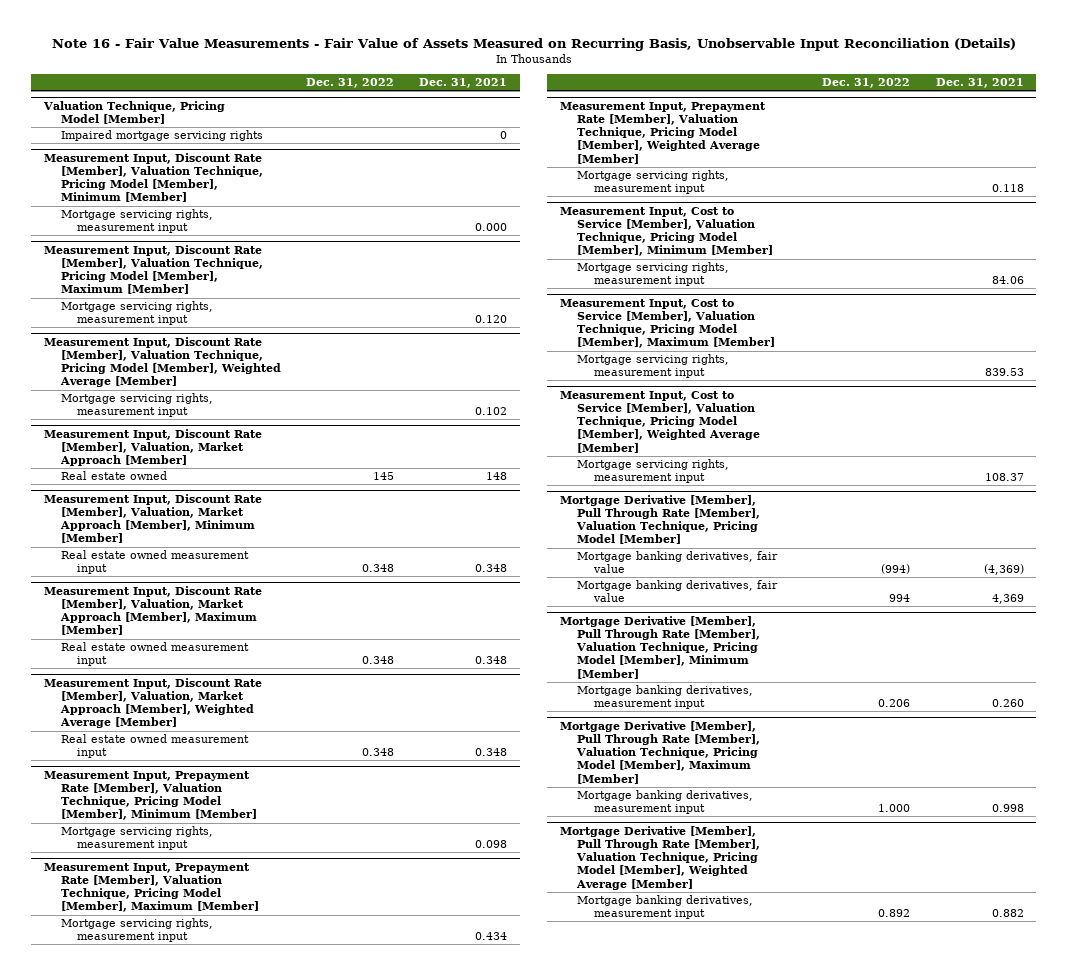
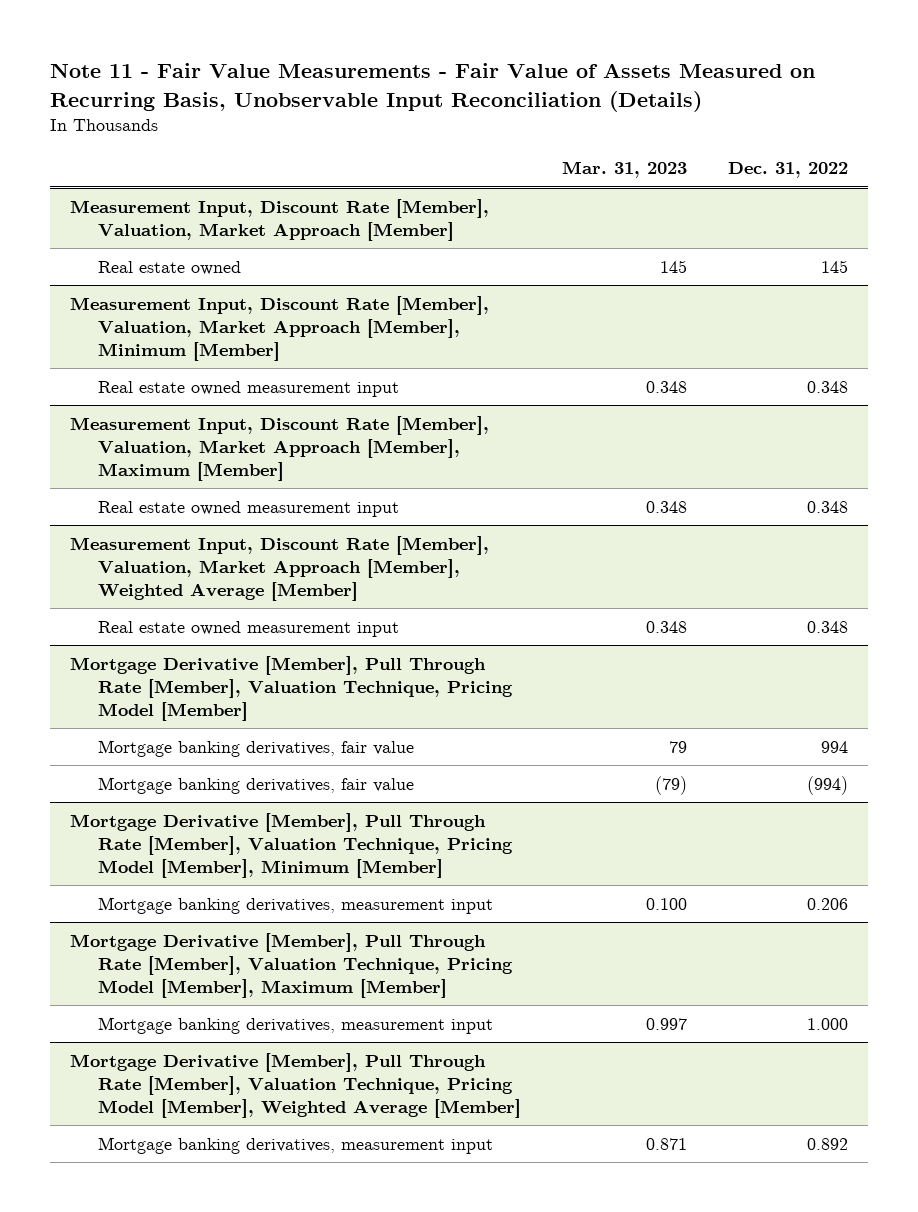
- Note 16 - Fair Value Measurements - Fair Value of Assets Measured on Recurring Basis, Unobservable Input Reconciliation (Details)
+ Note 11 - Fair Value Measurements - Fair Value of Assets Measured on Recurring Basis, Unobservable Input Reconciliation (Details)
- | Dec. 31, 2022 | Dec. 31, 2021
+ | Mar. 31, 2023 | Dec. 31, 2022
- Valuation Technique, Pricing Model [Member]
- Impaired mortgage servicing rights | | 0
- Measurement Input, Discount Rate [Member], Valuation Technique, Pricing Model [Member], Minimum [Member]
- Mortgage servicing rights, measurement input | | 0.000
- Measurement Input, Discount Rate [Member], Valuation Technique, Pricing Model [Member], Maximum [Member]
- Mortgage servicing rights, measurement input | | 0.120
- Measurement Input, Discount Rate [Member], Valuation Technique, Pricing Model [Member], Weighted Average [Member]
- Mortgage servicing rights, measurement input | | 0.102
- Measurement Input, Prepayment Rate [Member], Valuation Technique, Pricing Model [Member], Minimum [Member]
- Mortgage servicing rights, measurement input | | 0.098
- Measurement Input, Prepayment Rate [Member], Valuation Technique, Pricing Model [Member], Maximum [Member]
- Mortgage servicing rights, measurement input | | 0.434
- Measurement Input, Prepayment Rate [Member], Valuation Technique, Pricing Model [Member], Weighted Average [Member]
- Mortgage servicing rights, measurement input | | 0.118
- Measurement Input, Cost to Service [Member], Valuation Technique, Pricing Model [Member], Minimum [Member]
- Mortgage servicing rights, measurement input | | 84.06
- Measurement Input, Cost to Service [Member], Valuation Technique, Pricing Model [Member], Maximum [Member]
- Mortgage servicing rights, measurement input | | 839.53
- Measurement Input, Cost to Service [Member], Valuation Technique, Pricing Model [Member], Weighted Average [Member]
- Mortgage servicing rights, measurement input | | 108.37
@ Mortgage Derivative [Member], Pull Through Rate [Member], Valuation Technique, Pricing Model [Member]
moved down: Mortgage banking derivatives, fair value | (79) | (994)

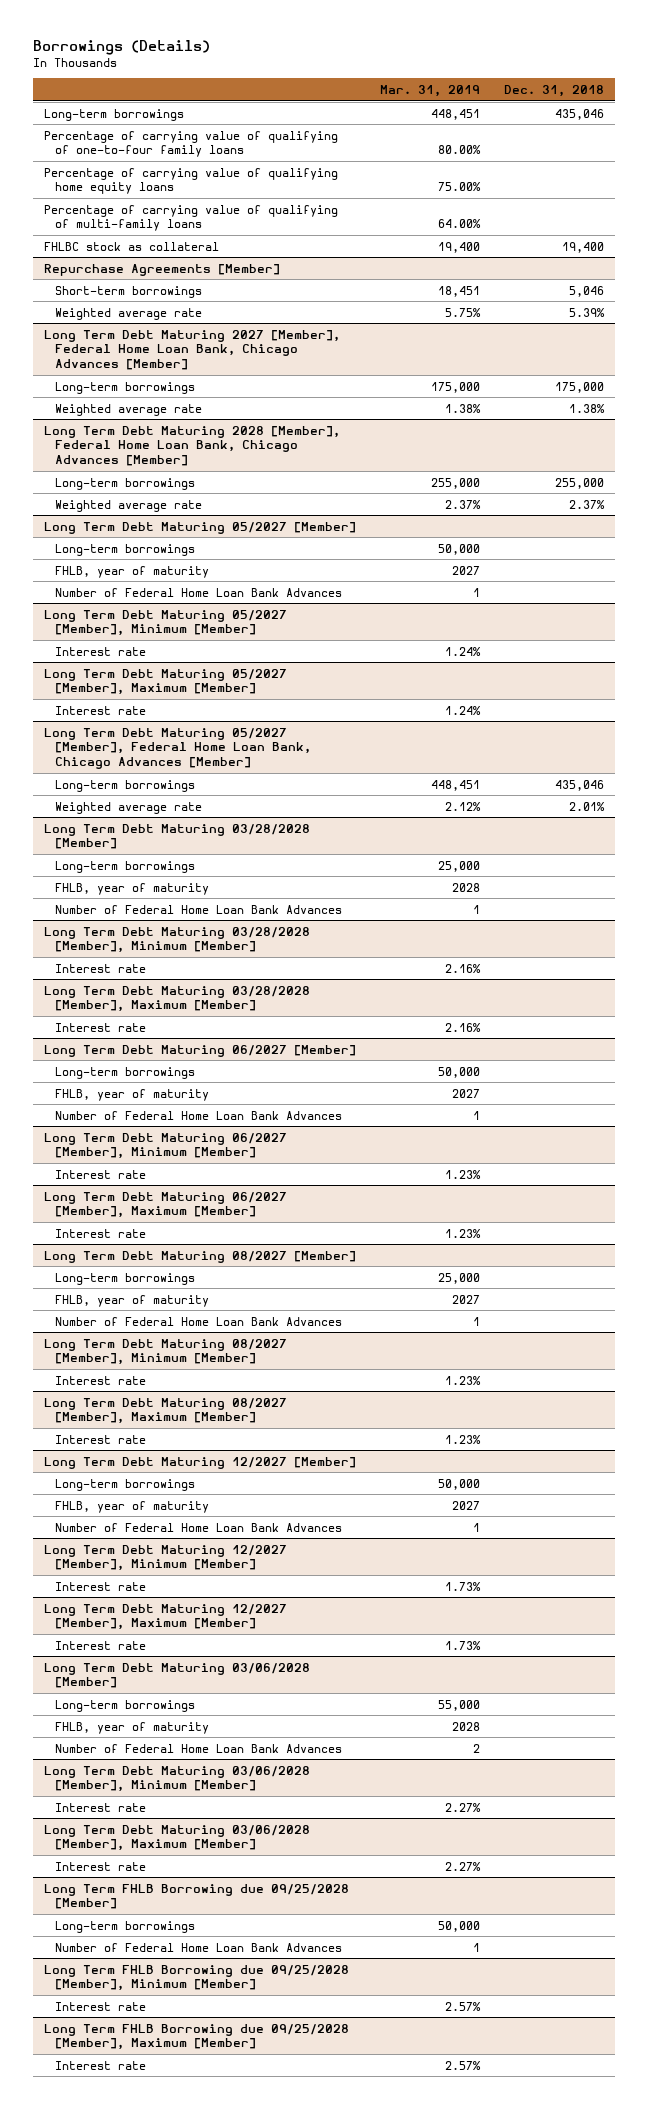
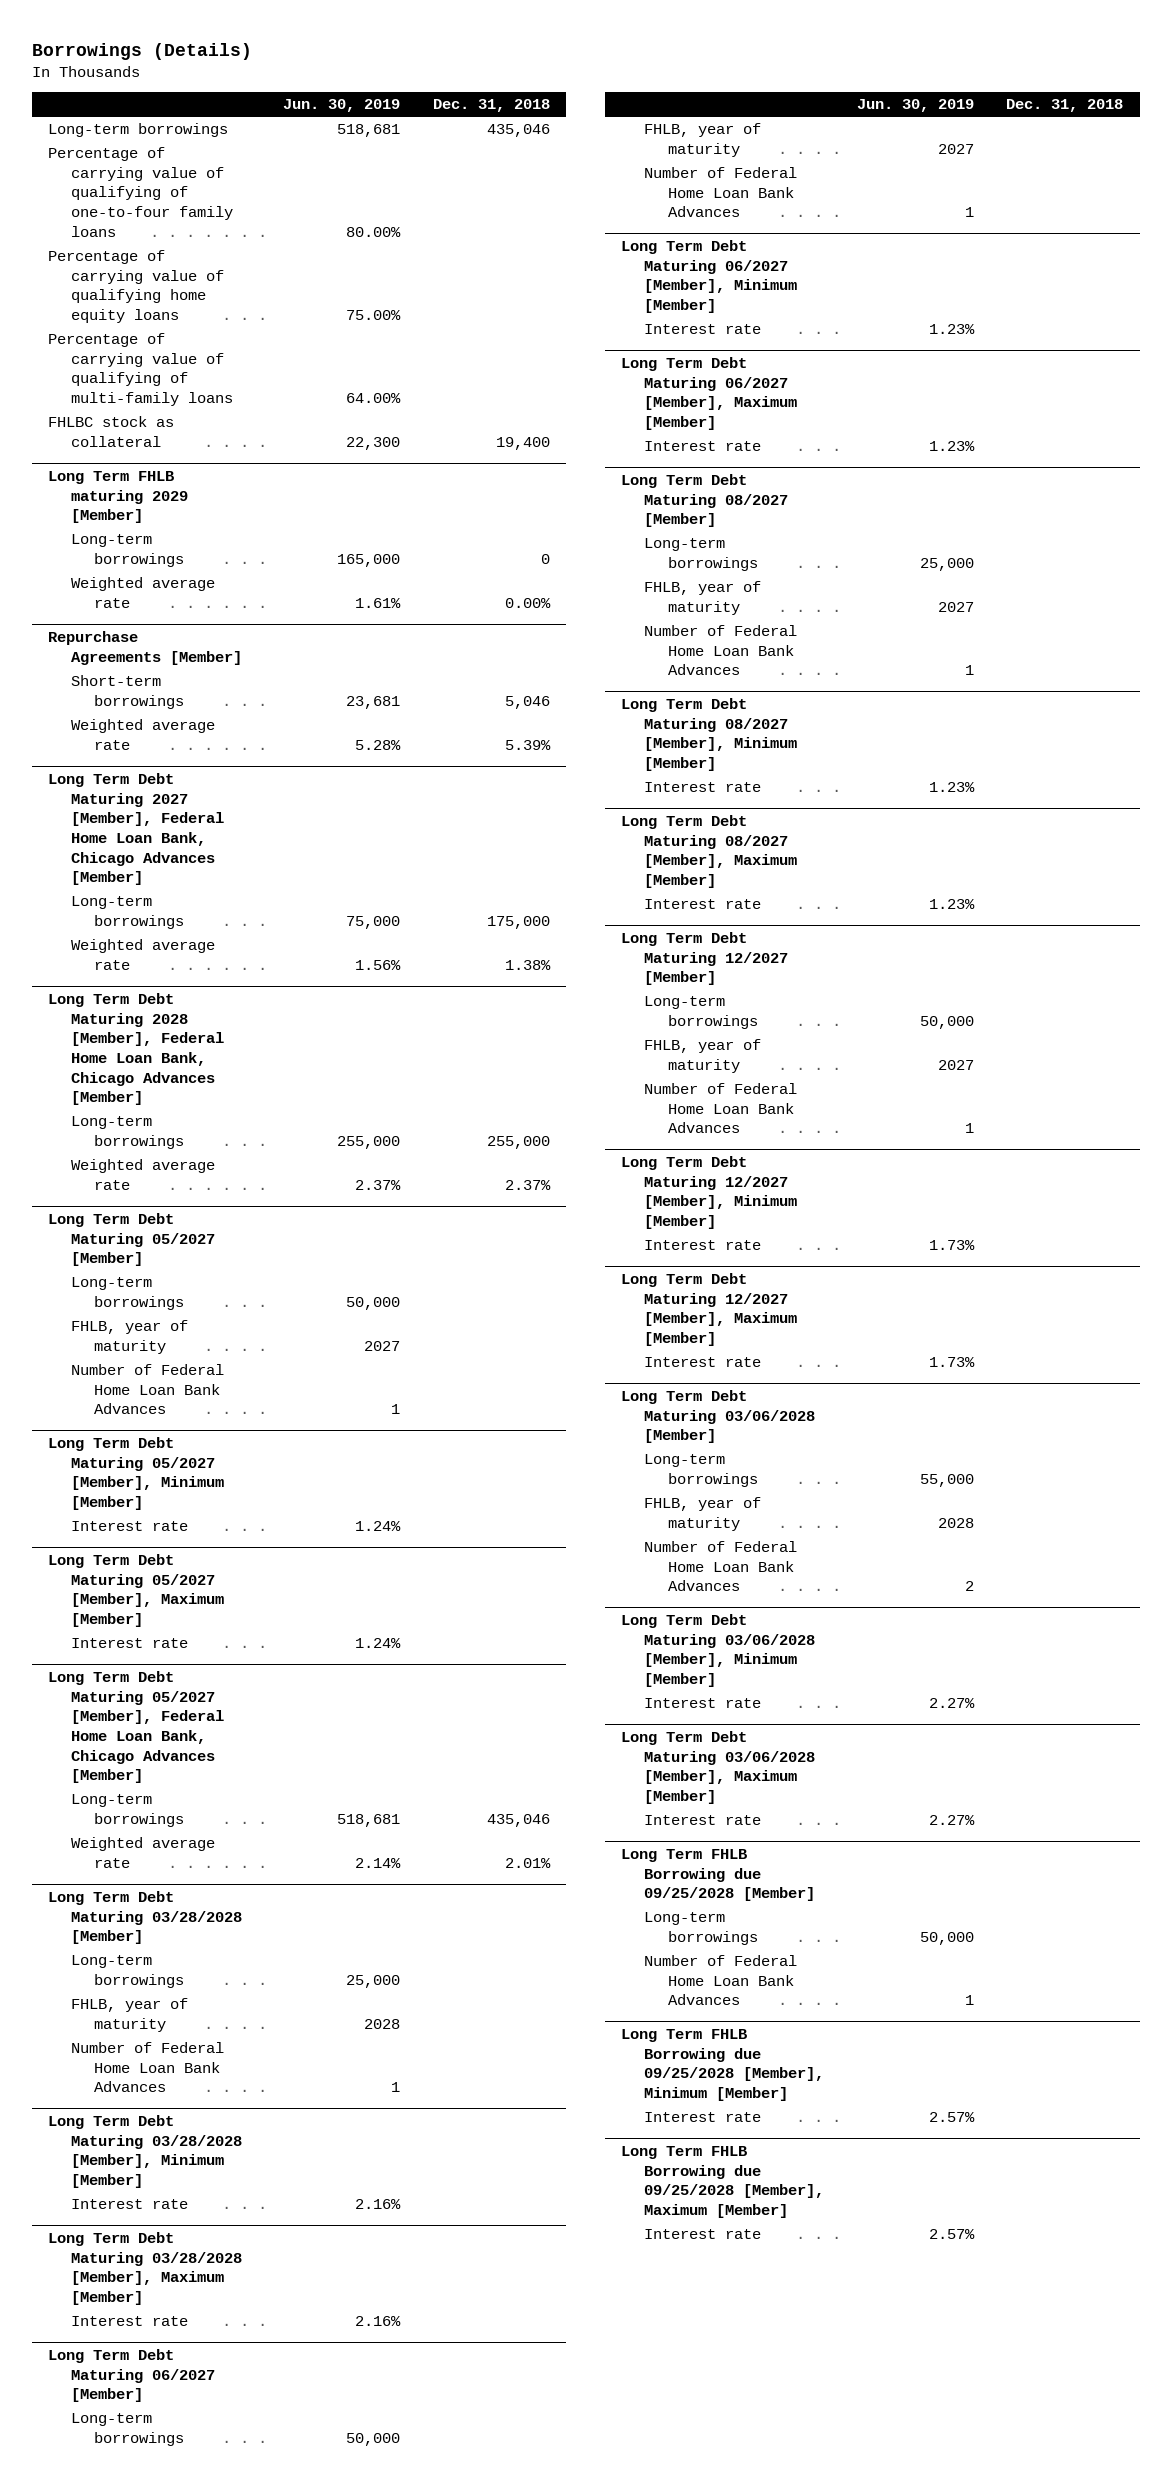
- | Mar. 31, 2019 | Dec. 31, 2018
+ | Jun. 30, 2019 | Dec. 31, 2018
+ Long Term FHLB maturing 2029 [Member]
+ Long-term borrowings | 165,000 | 0
+ Weighted average rate | 1.61% | 0.00%

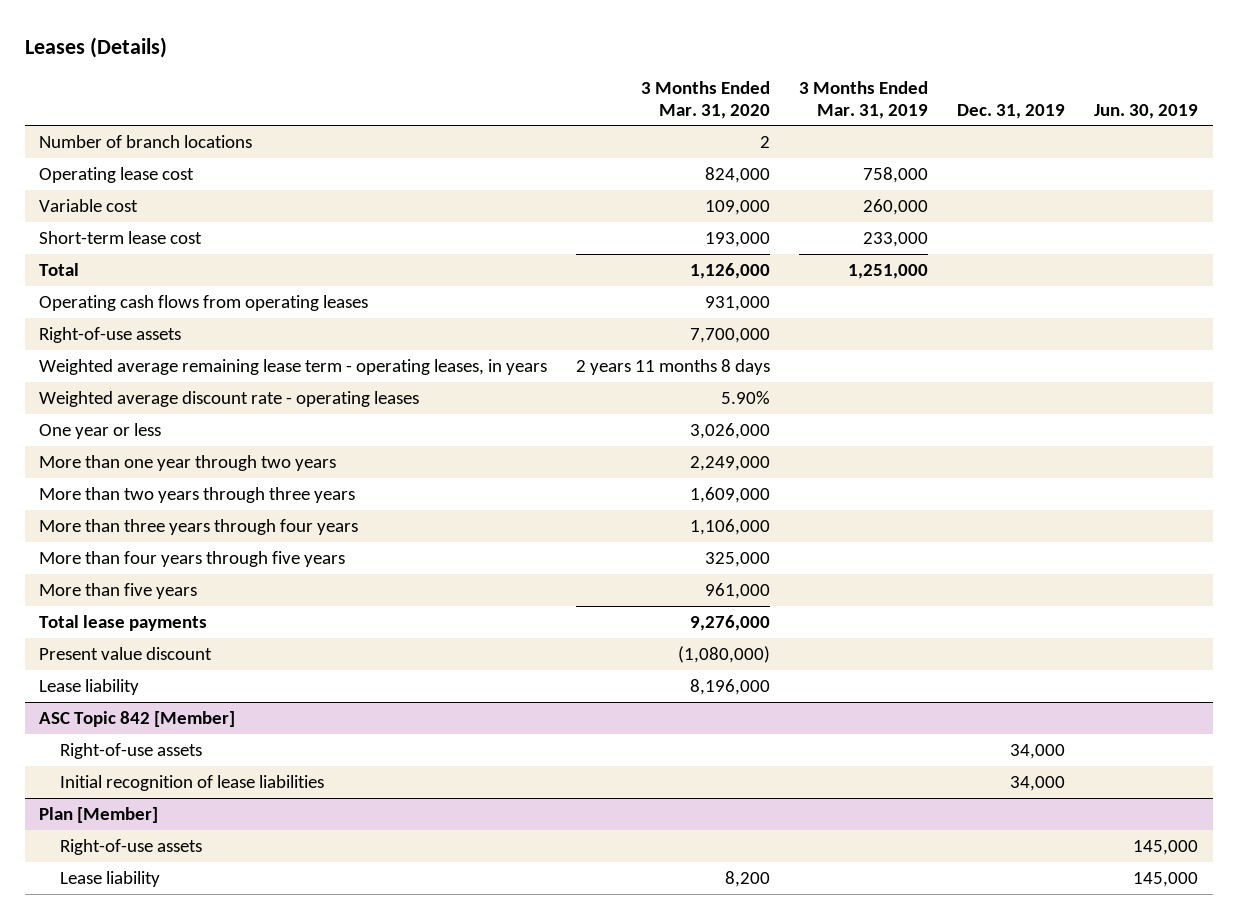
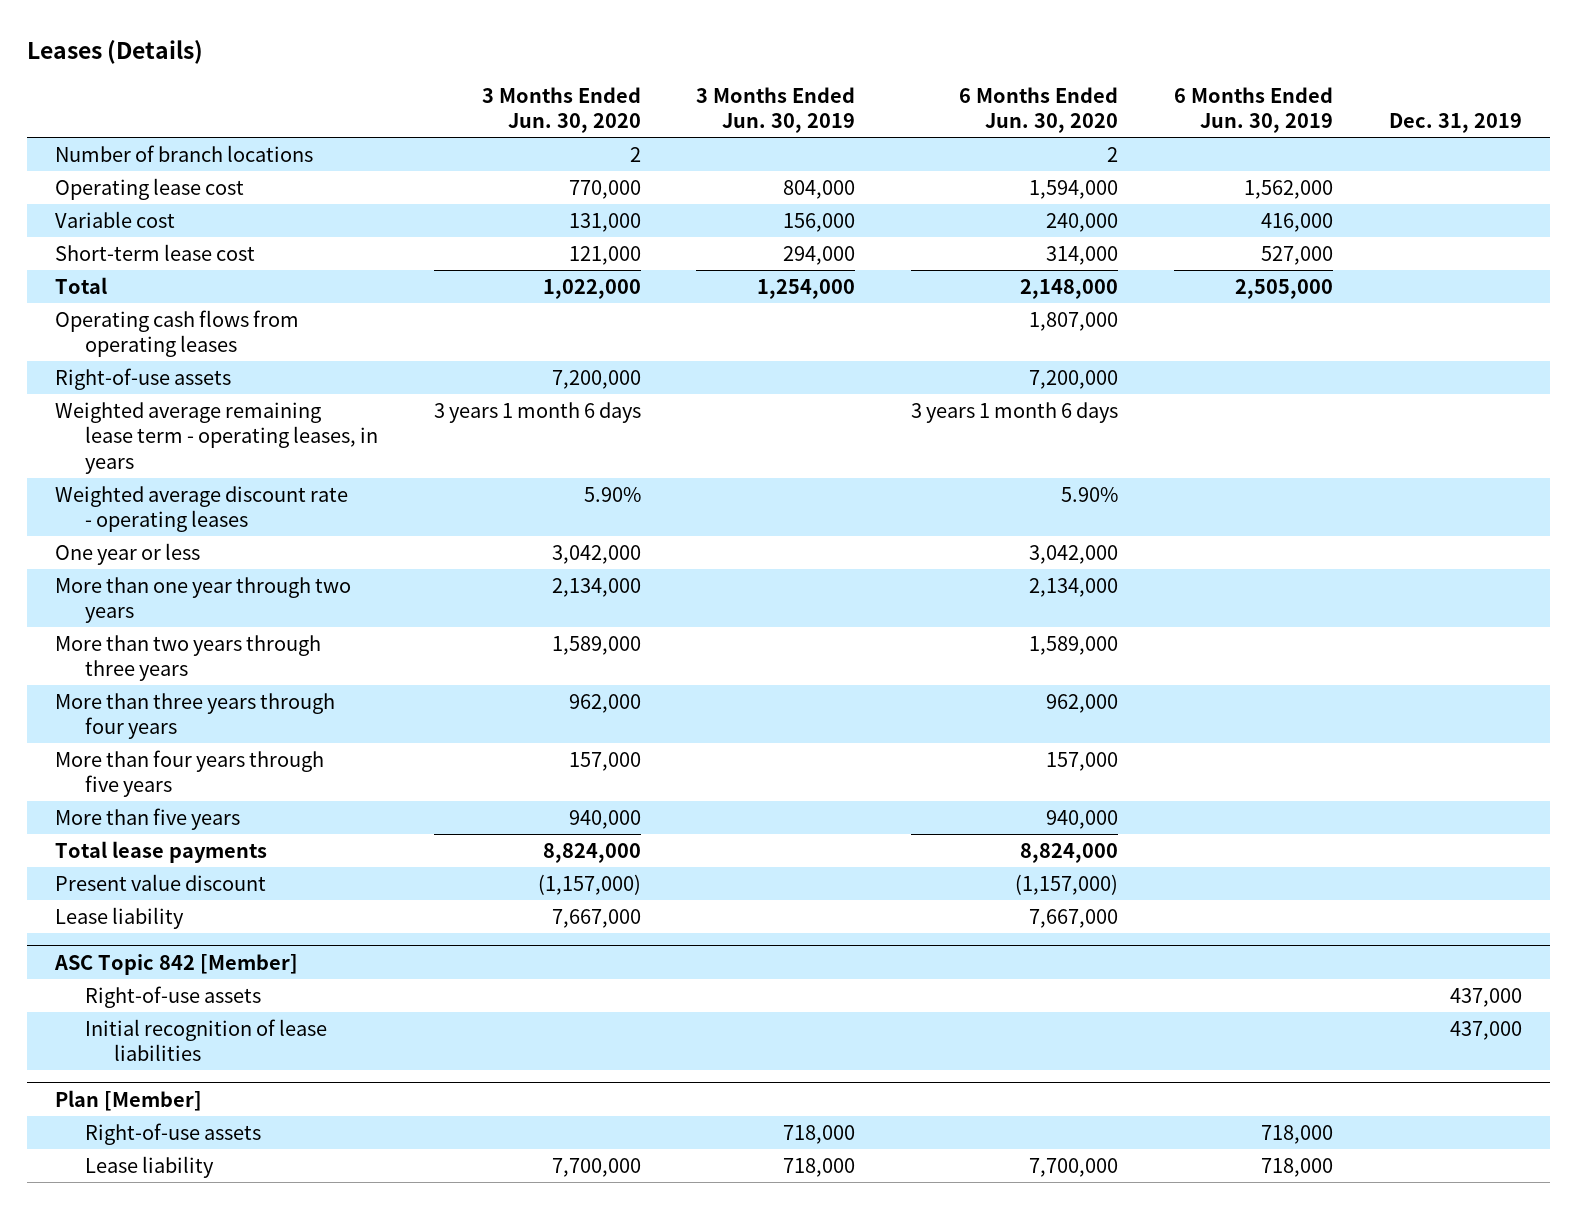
- | 3 Months Ended Mar. 31, 2020 | 3 Months Ended Mar. 31, 2019 | Dec. 31, 2019 | Jun. 30, 2019
+ | 3 Months Ended Jun. 30, 2020 | 3 Months Ended Jun. 30, 2019 | 6 Months Ended Jun. 30, 2020 | 6 Months Ended Jun. 30, 2019 | Dec. 31, 2019
@ ASC Topic 842 [Member]
- Right-of-use assets | | | 34,000 |
- Initial recognition of lease liabilities | | | 34,000 |
+ Right-of-use assets | | | | | 437,000
+ Initial recognition of lease liabilities | | | | | 437,000

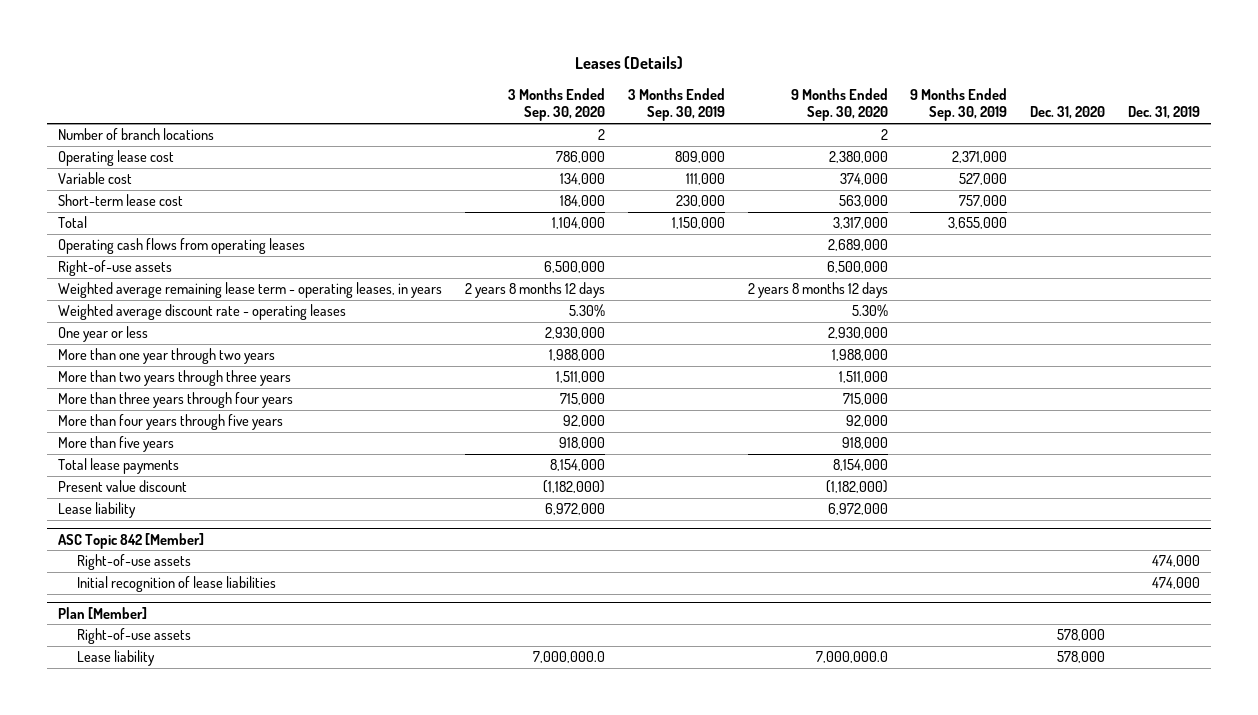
- | 3 Months Ended Jun. 30, 2020 | 3 Months Ended Jun. 30, 2019 | 6 Months Ended Jun. 30, 2020 | 6 Months Ended Jun. 30, 2019 | Dec. 31, 2019
+ | 3 Months Ended Sep. 30, 2020 | 3 Months Ended Sep. 30, 2019 | 9 Months Ended Sep. 30, 2020 | 9 Months Ended Sep. 30, 2019 | Dec. 31, 2020 | Dec. 31, 2019
@ ASC Topic 842 [Member]
- Right-of-use assets | | | | | 437,000
- Initial recognition of lease liabilities | | | | | 437,000
+ Right-of-use assets | | | | | | 474,000
+ Initial recognition of lease liabilities | | | | | | 474,000

